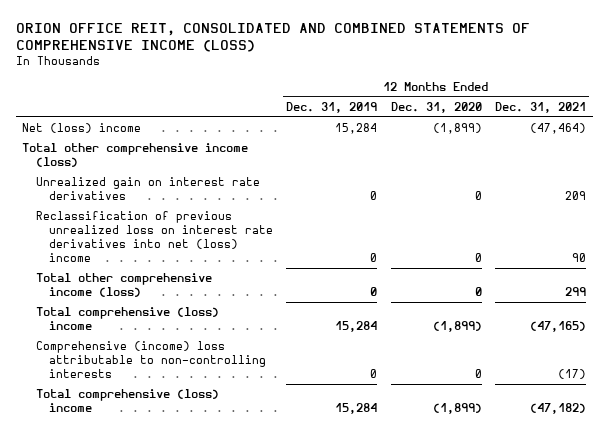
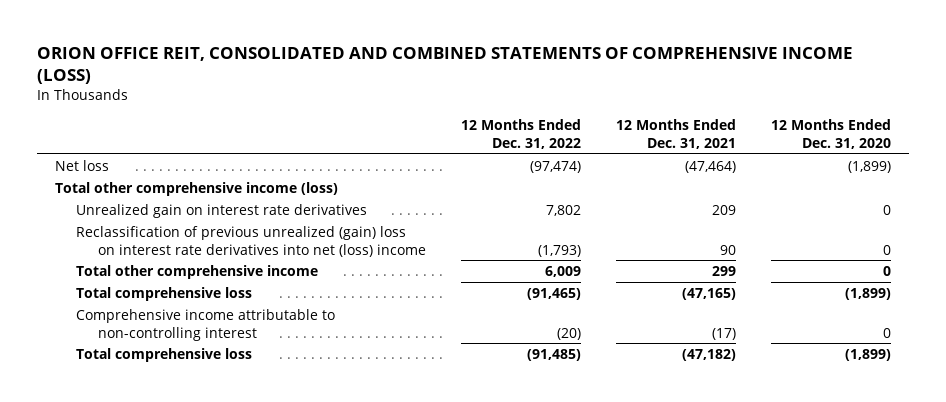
- | 12 Months Ended Dec. 31, 2019 | 12 Months Ended Dec. 31, 2020 | 12 Months Ended Dec. 31, 2021
+ | 12 Months Ended Dec. 31, 2022 | 12 Months Ended Dec. 31, 2021 | 12 Months Ended Dec. 31, 2020
- Net (loss) income | 15,284 | (1,899) | (47,464)
+ Net loss | (97,474) | (47,464) | (1,899)
- Reclassification of previous unrealized loss on interest rate derivatives into net (loss) income | 0 | 0 | 90
- Total other comprehensive income (loss) | 0 | 0 | 299
- Total comprehensive (loss) income | 15,284 | (1,899) | (47,165)
- Comprehensive (income) loss attributable to non-controlling interests | 0 | 0 | (17)
- Total comprehensive (loss) income | 15,284 | (1,899) | (47,182)
+ Reclassification of previous unrealized (gain) loss on interest rate derivatives into net (loss) income | (1,793) | 90 | 0
+ Total other comprehensive income | 6,009 | 299 | 0
+ Total comprehensive loss | (91,465) | (47,165) | (1,899)
+ Comprehensive income attributable to non-controlling interest | (20) | (17) | 0
+ Total comprehensive loss | (91,485) | (47,182) | (1,899)

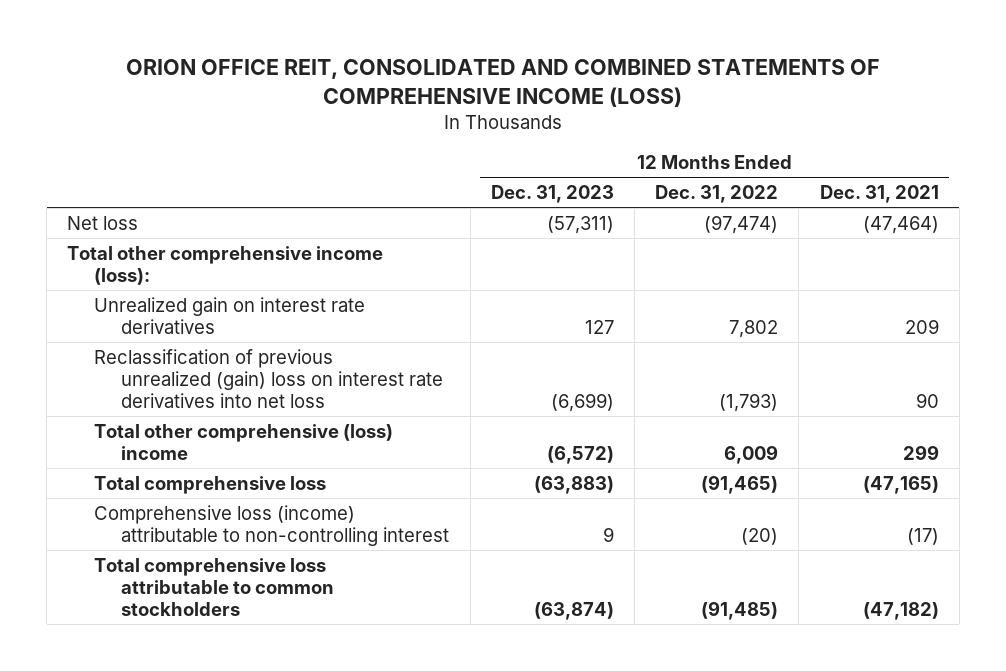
- | 12 Months Ended Dec. 31, 2022 | 12 Months Ended Dec. 31, 2021 | 12 Months Ended Dec. 31, 2020
+ | 12 Months Ended Dec. 31, 2023 | 12 Months Ended Dec. 31, 2022 | 12 Months Ended Dec. 31, 2021
- Total other comprehensive income (loss)
+ Total other comprehensive income (loss):
- Reclassification of previous unrealized (gain) loss on interest rate derivatives into net (loss) income | (1,793) | 90 | 0
- Total other comprehensive income | 6,009 | 299 | 0
+ Reclassification of previous unrealized (gain) loss on interest rate derivatives into net loss | (6,699) | (1,793) | 90
+ Total other comprehensive (loss) income | (6,572) | 6,009 | 299
- Comprehensive income attributable to non-controlling interest | (20) | (17) | 0
- Total comprehensive loss | (91,485) | (47,182) | (1,899)
+ Comprehensive loss (income) attributable to non-controlling interest | 9 | (20) | (17)
+ Total comprehensive loss attributable to common stockholders | (63,874) | (91,485) | (47,182)

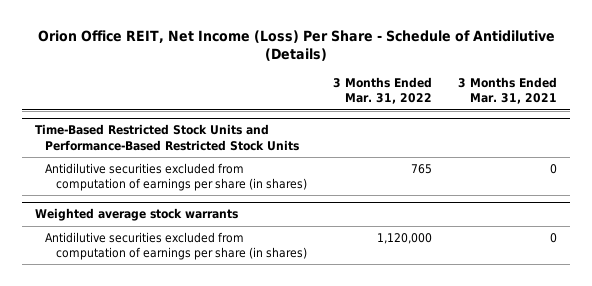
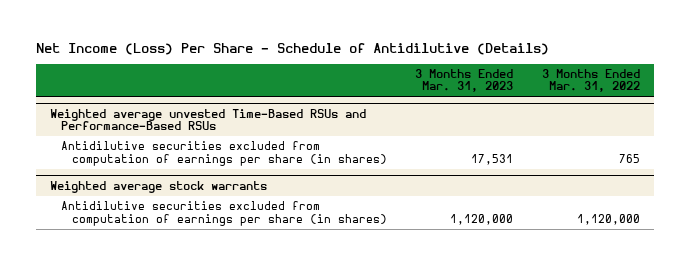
- Orion Office REIT, Net Income (Loss) Per Share - Schedule of Antidilutive (Details)
+ Net Income (Loss) Per Share - Schedule of Antidilutive (Details)
- | 3 Months Ended Mar. 31, 2022 | 3 Months Ended Mar. 31, 2021
+ | 3 Months Ended Mar. 31, 2023 | 3 Months Ended Mar. 31, 2022
- Time-Based Restricted Stock Units and Performance-Based Restricted Stock Units
+ Weighted average unvested Time-Based RSUs and Performance-Based RSUs

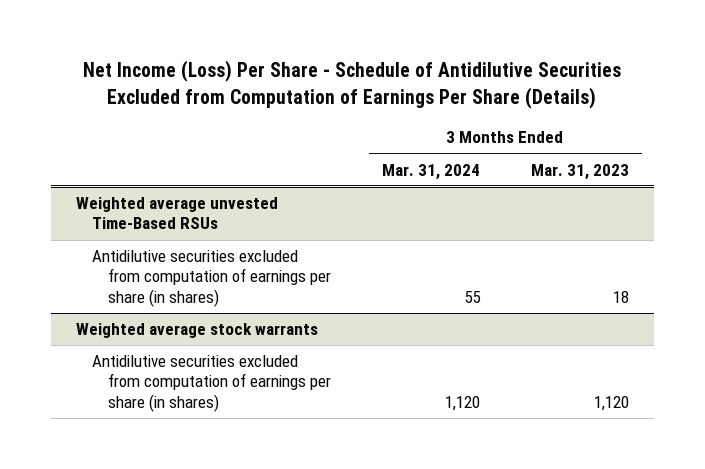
- Net Income (Loss) Per Share - Schedule of Antidilutive (Details)
+ Net Income (Loss) Per Share - Schedule of Antidilutive Securities Excluded from Computation of Earnings Per Share (Details)
- | 3 Months Ended Mar. 31, 2023 | 3 Months Ended Mar. 31, 2022
+ | 3 Months Ended Mar. 31, 2024 | 3 Months Ended Mar. 31, 2023
- Weighted average unvested Time-Based RSUs and Performance-Based RSUs
- Antidilutive securities excluded from computation of earnings per share (in shares) | 17,531 | 765
+ Weighted average unvested Time-Based RSUs
+ Antidilutive securities excluded from computation of earnings per share (in shares) | 55 | 18
@ Weighted average stock warrants
- Antidilutive securities excluded from computation of earnings per share (in shares) | 1,120,000 | 1,120,000
+ Antidilutive securities excluded from computation of earnings per share (in shares) | 1,120 | 1,120

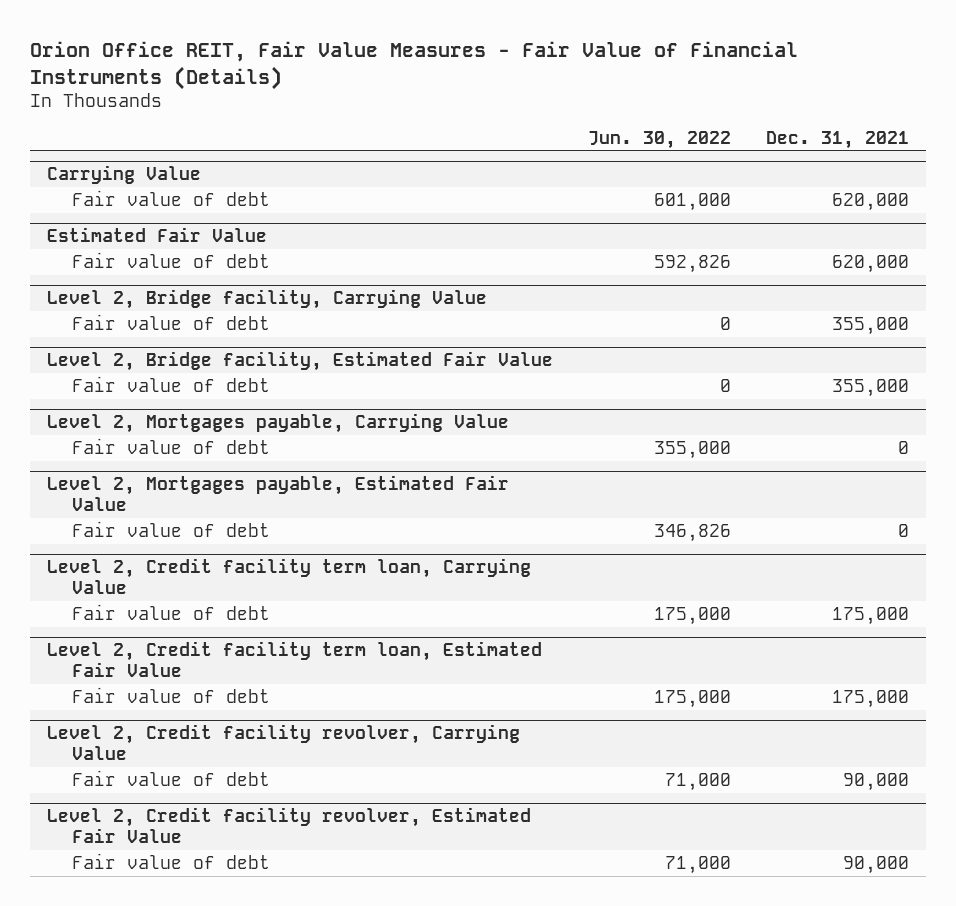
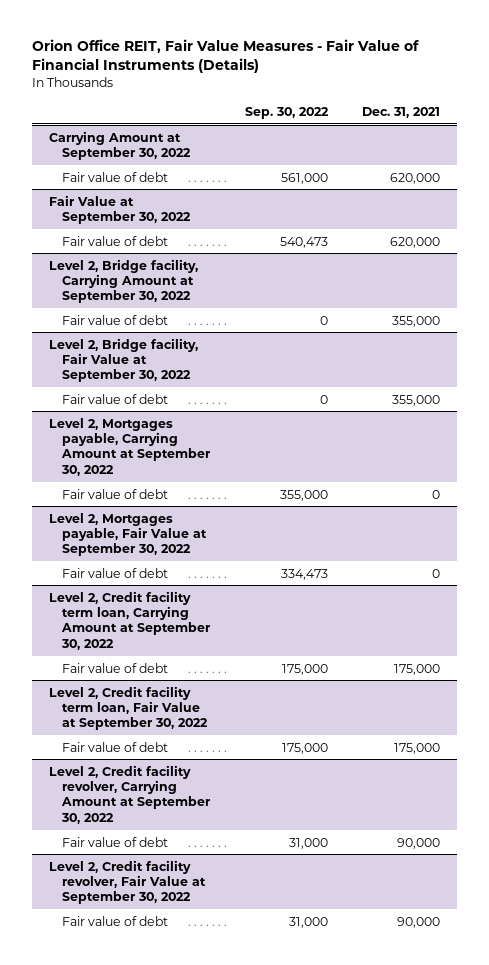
- | Jun. 30, 2022 | Dec. 31, 2021
+ | Sep. 30, 2022 | Dec. 31, 2021
- Carrying Value
+ Carrying Amount at September 30, 2022
- Estimated Fair Value
+ Fair Value at September 30, 2022
- Level 2, Bridge facility, Carrying Value
+ Level 2, Bridge facility, Carrying Amount at September 30, 2022
- Level 2, Bridge facility, Estimated Fair Value
+ Level 2, Bridge facility, Fair Value at September 30, 2022
- Level 2, Mortgages payable, Carrying Value
+ Level 2, Mortgages payable, Carrying Amount at September 30, 2022
- Level 2, Mortgages payable, Estimated Fair Value
+ Level 2, Mortgages payable, Fair Value at September 30, 2022
- Level 2, Credit facility term loan, Carrying Value
+ Level 2, Credit facility term loan, Carrying Amount at September 30, 2022
- Level 2, Credit facility term loan, Estimated Fair Value
+ Level 2, Credit facility term loan, Fair Value at September 30, 2022
- Level 2, Credit facility revolver, Carrying Value
+ Level 2, Credit facility revolver, Carrying Amount at September 30, 2022
- Level 2, Credit facility revolver, Estimated Fair Value
+ Level 2, Credit facility revolver, Fair Value at September 30, 2022

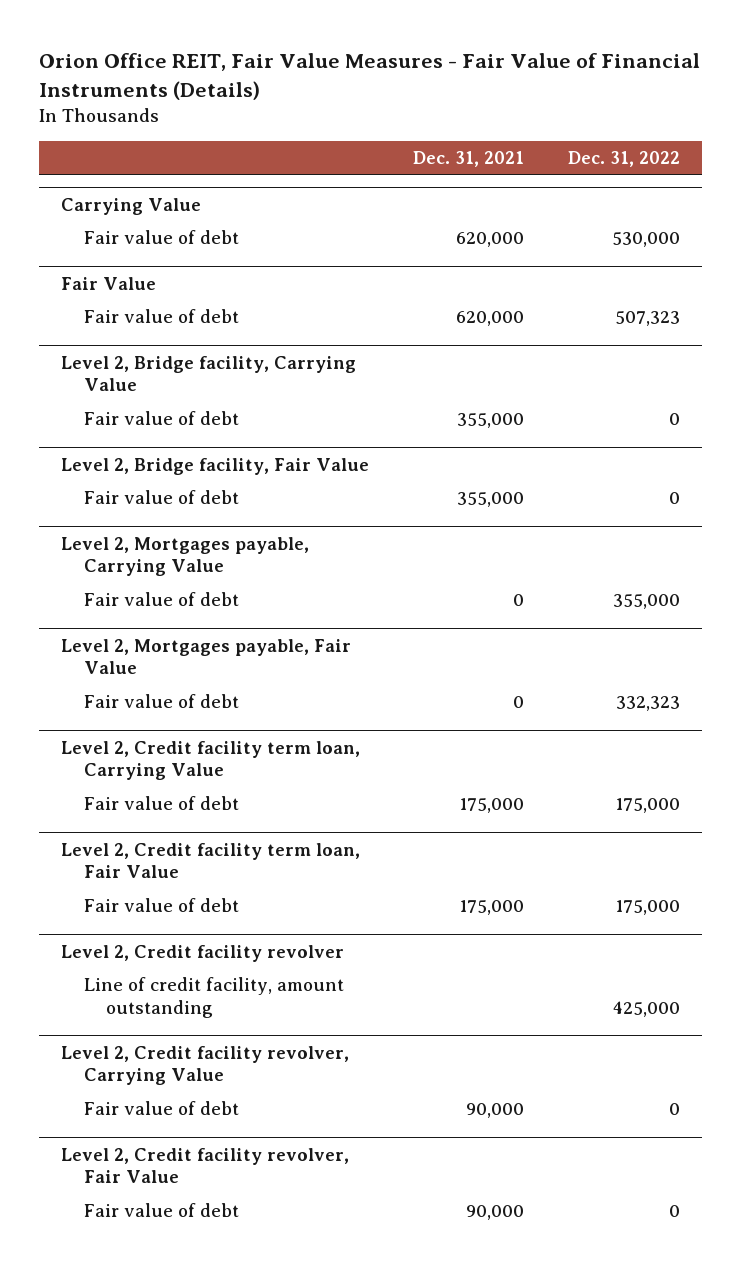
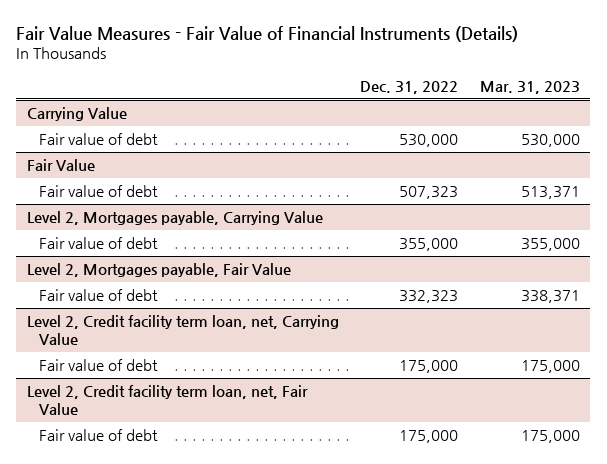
- Orion Office REIT, Fair Value Measures - Fair Value of Financial Instruments (Details)
+ Fair Value Measures - Fair Value of Financial Instruments (Details)
- | Dec. 31, 2021 | Dec. 31, 2022
+ | Dec. 31, 2022 | Mar. 31, 2023
- Level 2, Bridge facility, Carrying Value
- Fair value of debt | 355,000 | 0
- Level 2, Bridge facility, Fair Value
- Fair value of debt | 355,000 | 0
- Level 2, Credit facility term loan, Carrying Value
+ Level 2, Credit facility term loan, net, Carrying Value
- Level 2, Credit facility term loan, Fair Value
+ Level 2, Credit facility term loan, net, Fair Value
- Level 2, Credit facility revolver
- Line of credit facility, amount outstanding | | 425,000
- Level 2, Credit facility revolver, Carrying Value
- Fair value of debt | 90,000 | 0
- Level 2, Credit facility revolver, Fair Value
- Fair value of debt | 90,000 | 0

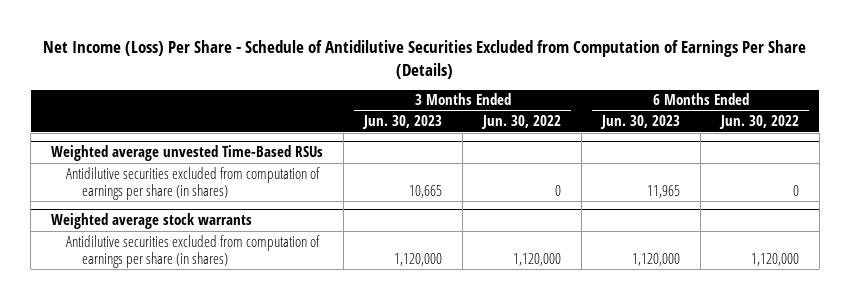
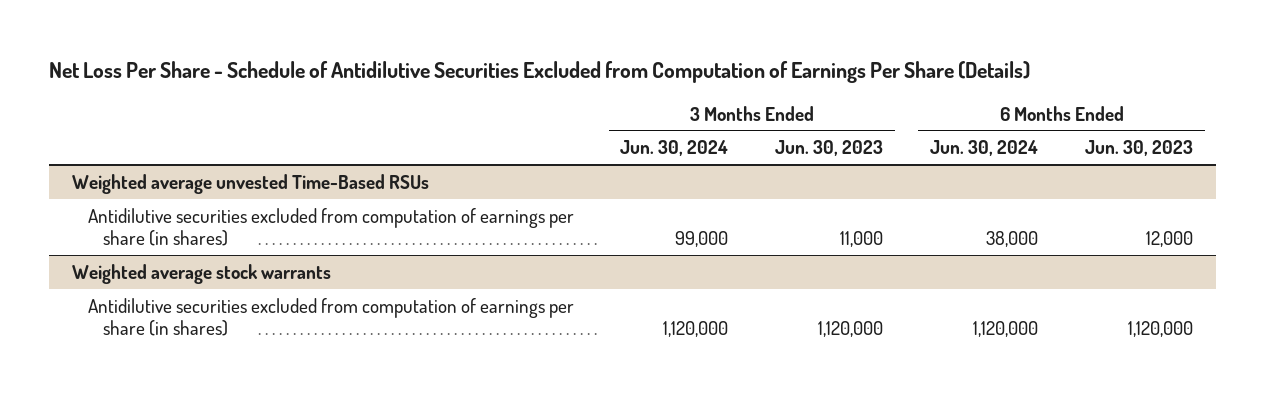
- Net Income (Loss) Per Share - Schedule of Antidilutive Securities Excluded from Computation of Earnings Per Share (Details)
+ Net Loss Per Share - Schedule of Antidilutive Securities Excluded from Computation of Earnings Per Share (Details)
- | 3 Months Ended Jun. 30, 2023 | 3 Months Ended Jun. 30, 2022 | 6 Months Ended Jun. 30, 2023 | 6 Months Ended Jun. 30, 2022
+ | 3 Months Ended Jun. 30, 2024 | 3 Months Ended Jun. 30, 2023 | 6 Months Ended Jun. 30, 2024 | 6 Months Ended Jun. 30, 2023
@ Weighted average unvested Time-Based RSUs
- Antidilutive securities excluded from computation of earnings per share (in shares) | 10,665 | 0 | 11,965 | 0
+ Antidilutive securities excluded from computation of earnings per share (in shares) | 99,000 | 11,000 | 38,000 | 12,000

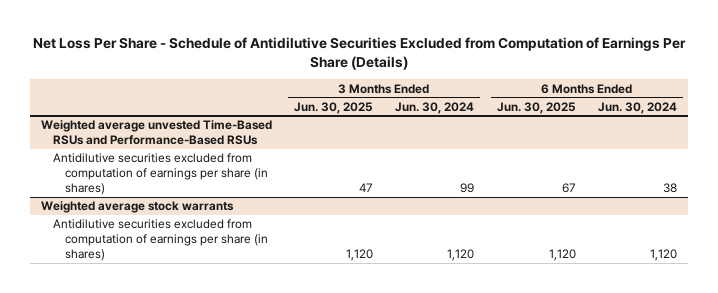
- | 3 Months Ended Jun. 30, 2024 | 3 Months Ended Jun. 30, 2023 | 6 Months Ended Jun. 30, 2024 | 6 Months Ended Jun. 30, 2023
+ | 3 Months Ended Jun. 30, 2025 | 3 Months Ended Jun. 30, 2024 | 6 Months Ended Jun. 30, 2025 | 6 Months Ended Jun. 30, 2024
- Weighted average unvested Time-Based RSUs
- Antidilutive securities excluded from computation of earnings per share (in shares) | 99,000 | 11,000 | 38,000 | 12,000
+ Weighted average unvested Time-Based RSUs and Performance-Based RSUs
+ Antidilutive securities excluded from computation of earnings per share (in shares) | 47 | 99 | 67 | 38
@ Weighted average stock warrants
- Antidilutive securities excluded from computation of earnings per share (in shares) | 1,120,000 | 1,120,000 | 1,120,000 | 1,120,000
+ Antidilutive securities excluded from computation of earnings per share (in shares) | 1,120 | 1,120 | 1,120 | 1,120

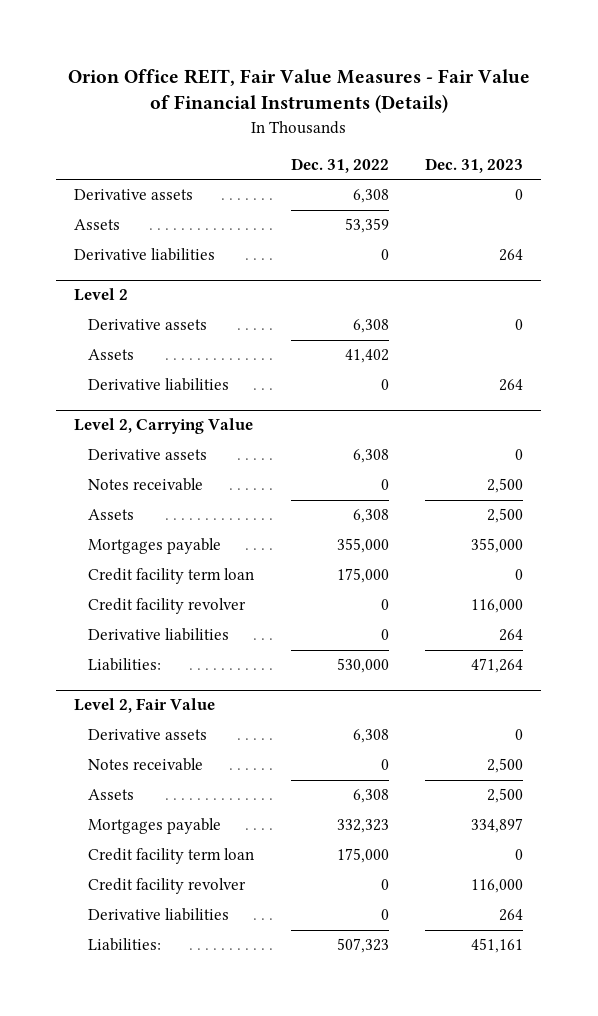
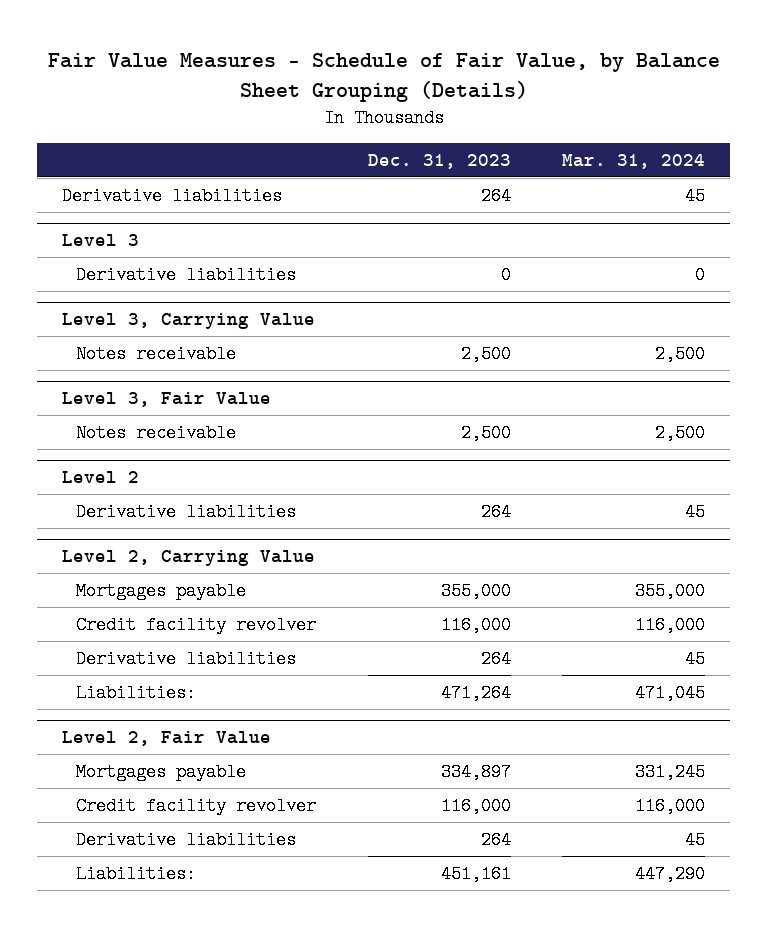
- Orion Office REIT, Fair Value Measures - Fair Value of Financial Instruments (Details)
+ Fair Value Measures - Schedule of Fair Value, by Balance Sheet Grouping (Details)
- | Dec. 31, 2022 | Dec. 31, 2023
+ | Dec. 31, 2023 | Mar. 31, 2024
- Derivative assets | 6,308 | 0
- Assets | 53,359 |
+ Level 3
+ Derivative liabilities | 0 | 0
+ Level 3, Carrying Value
+ Notes receivable | 2,500 | 2,500
+ Level 3, Fair Value
+ Notes receivable | 2,500 | 2,500
@ Level 2
- Derivative assets | 6,308 | 0
- Assets | 41,402 |
@ Level 2, Carrying Value
- Derivative assets | 6,308 | 0
- Notes receivable | 0 | 2,500
- Assets | 6,308 | 2,500
- Credit facility term loan | 175,000 | 0
@ Level 2, Fair Value
- Derivative assets | 6,308 | 0
- Notes receivable | 0 | 2,500
- Assets | 6,308 | 2,500
- Credit facility term loan | 175,000 | 0

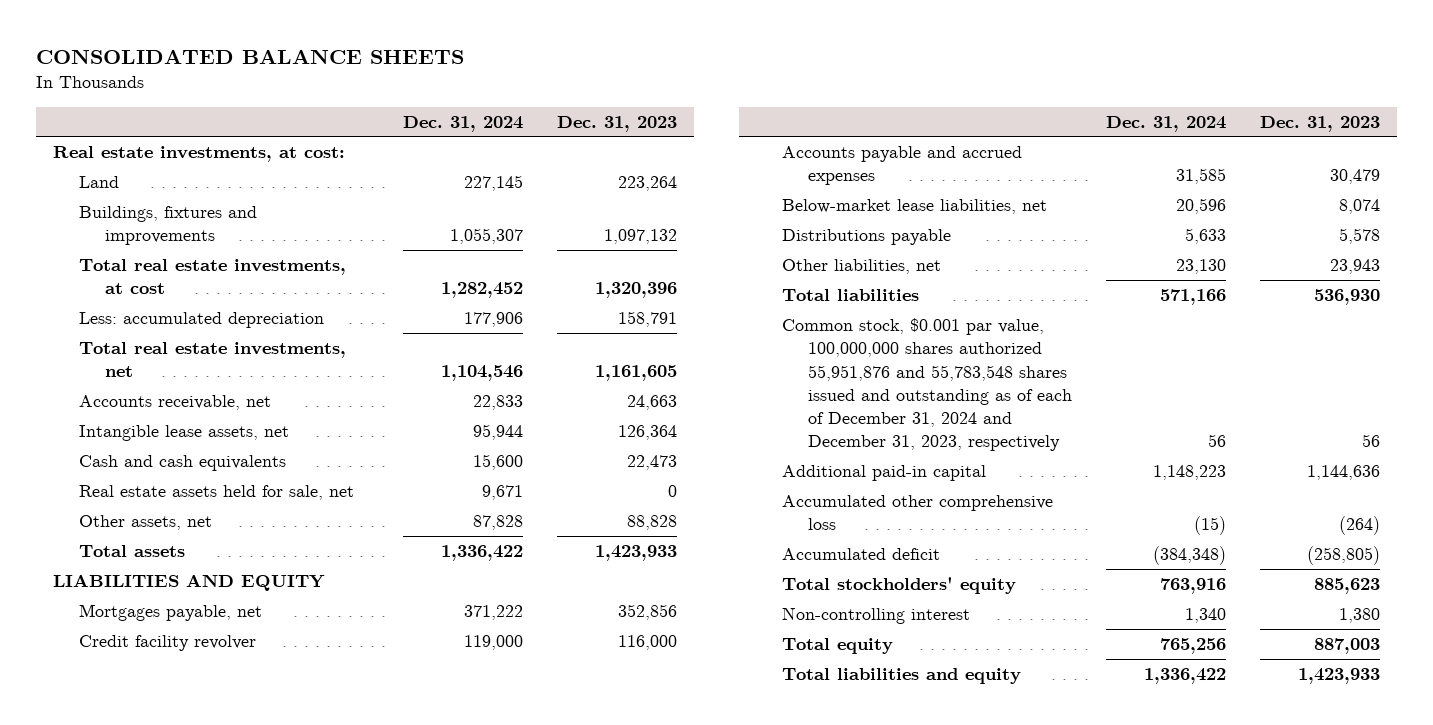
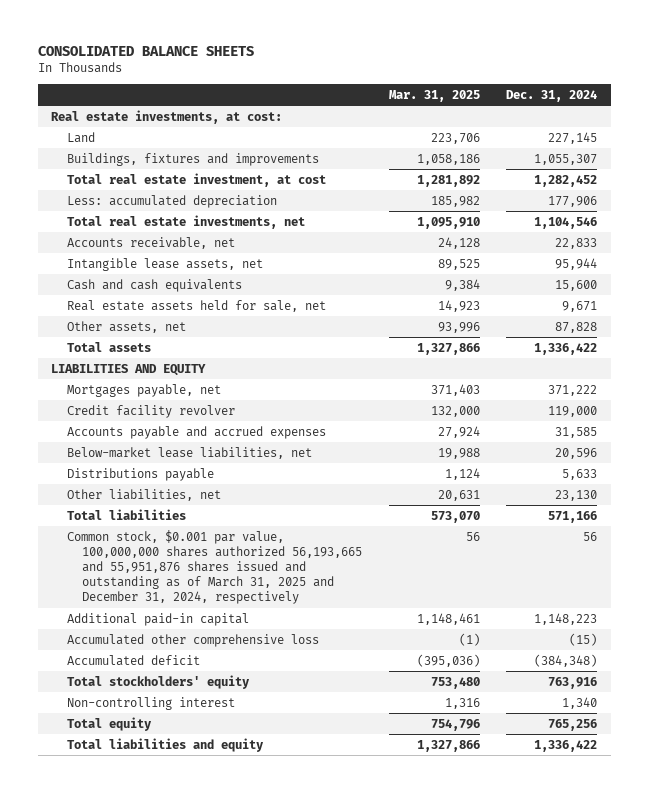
- | Dec. 31, 2024 | Dec. 31, 2023
+ | Mar. 31, 2025 | Dec. 31, 2024
- Total real estate investments, at cost | 1,282,452 | 1,320,396
+ Total real estate investment, at cost | 1,281,892 | 1,282,452
- Common stock, $0.001 par value, 100,000,000 shares authorized 55,951,876 and 55,783,548 shares issued and outstanding as of each of December 31, 2024 and December 31, 2023, respectively | 56 | 56
+ Common stock, $0.001 par value, 100,000,000 shares authorized 56,193,665 and 55,951,876 shares issued and outstanding as of March 31, 2025 and December 31, 2024, respectively | 56 | 56

